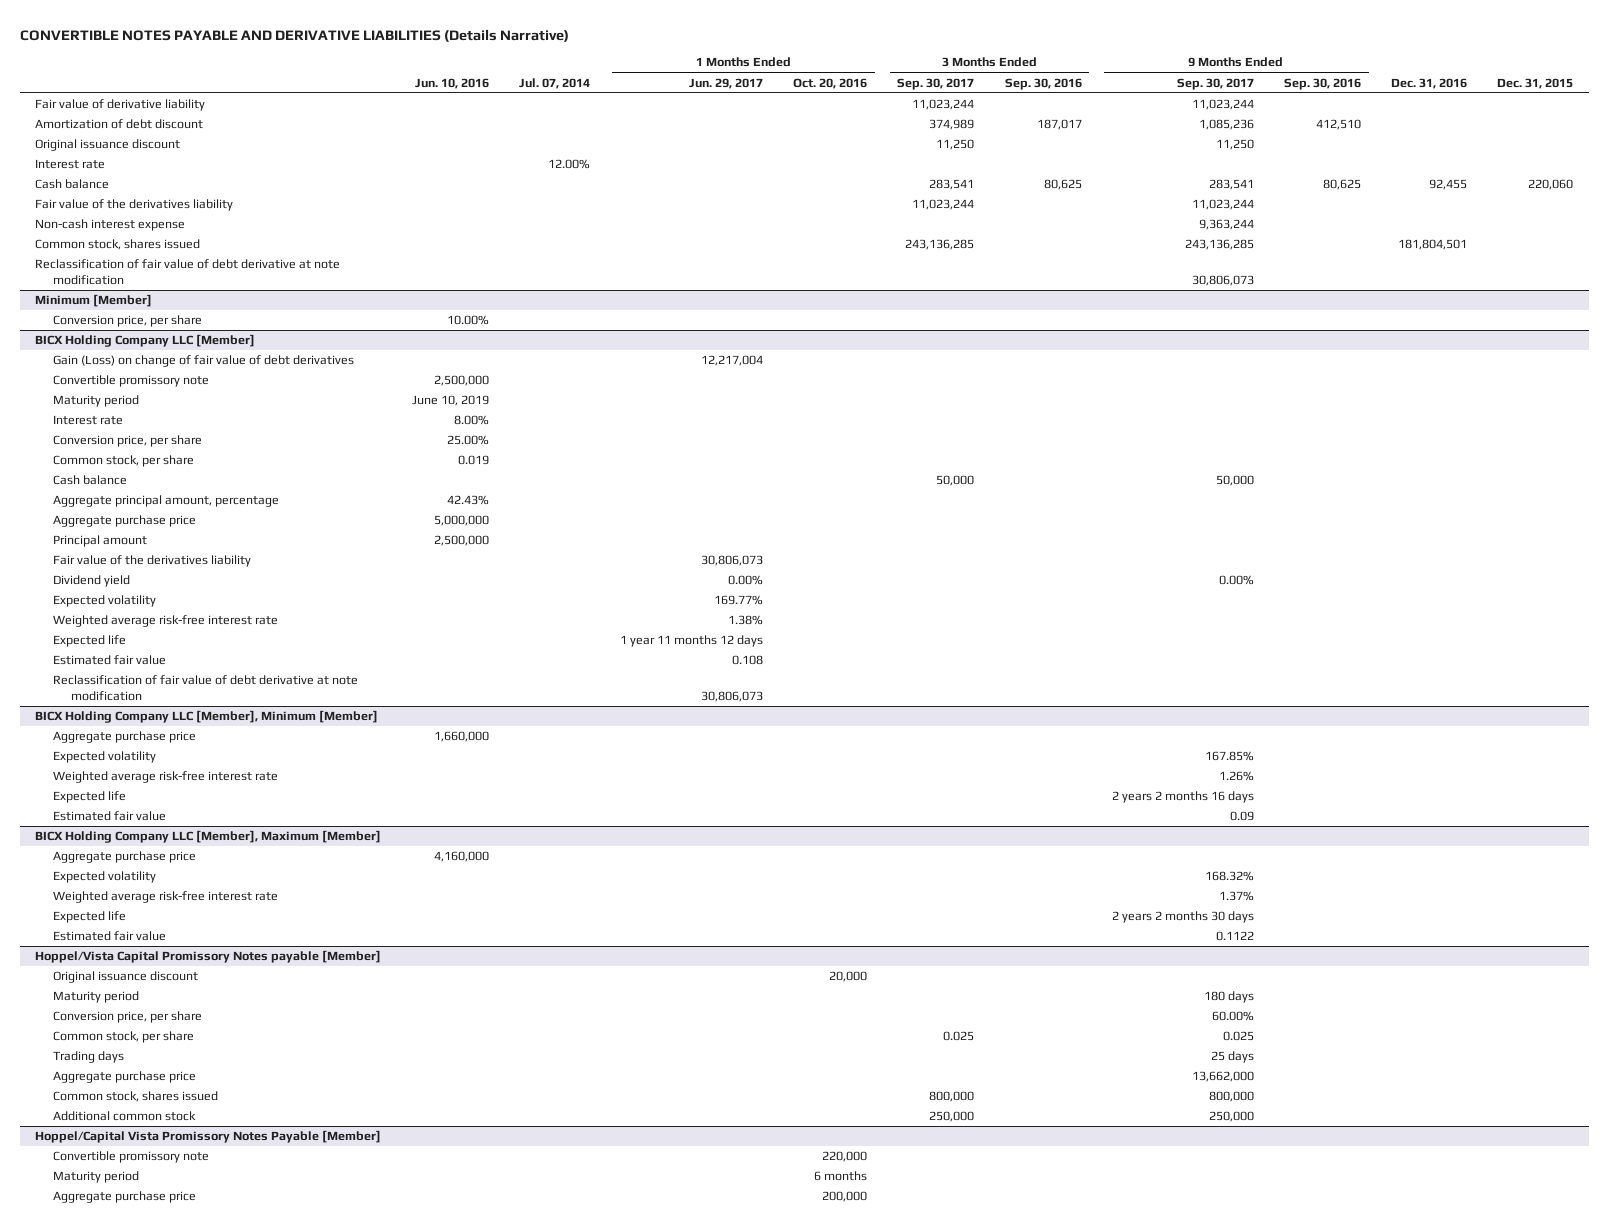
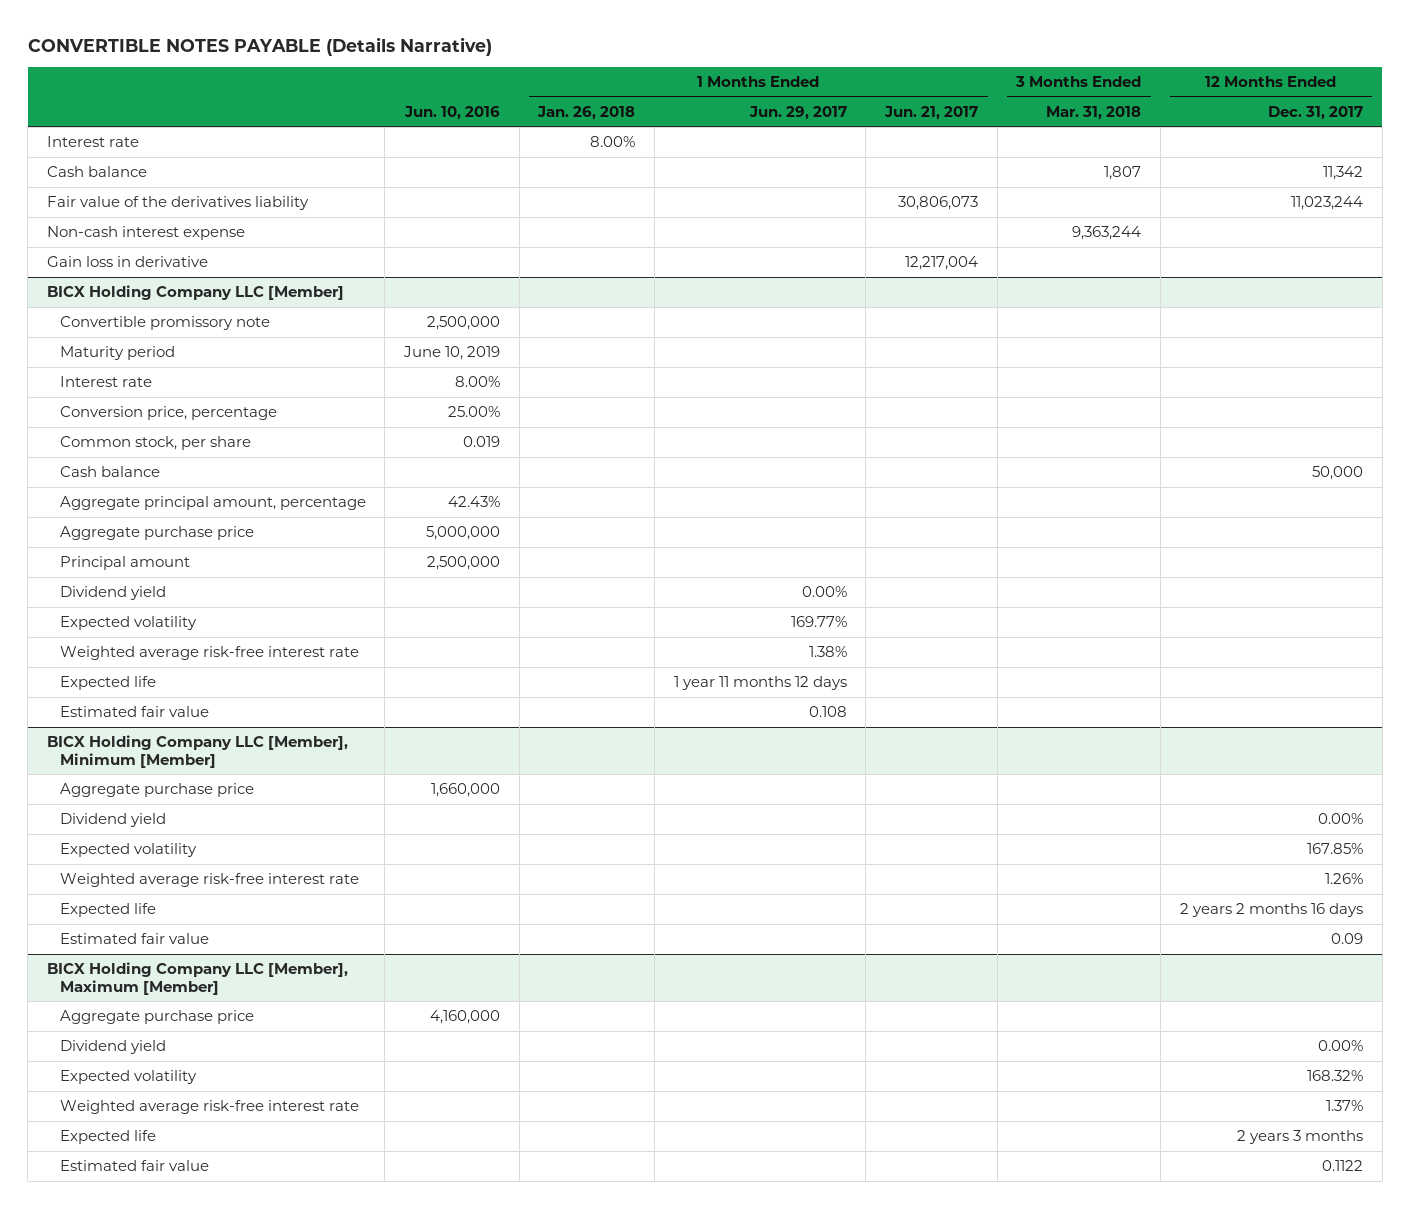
- CONVERTIBLE NOTES PAYABLE AND DERIVATIVE LIABILITIES (Details Narrative)
+ CONVERTIBLE NOTES PAYABLE (Details Narrative)
- | Jun. 10, 2016 | Jul. 07, 2014 | 1 Months Ended Jun. 29, 2017 | 1 Months Ended Oct. 20, 2016 | 3 Months Ended Sep. 30, 2017 | 3 Months Ended Sep. 30, 2016 | 9 Months Ended Sep. 30, 2017 | 9 Months Ended Sep. 30, 2016 | Dec. 31, 2016 | Dec. 31, 2015
+ | Jun. 10, 2016 | 1 Months Ended Jan. 26, 2018 | 1 Months Ended Jun. 29, 2017 | 1 Months Ended Jun. 21, 2017 | 3 Months Ended Mar. 31, 2018 | 12 Months Ended Dec. 31, 2017
- Fair value of derivative liability | | | | | 11,023,244 | | 11,023,244 | | |
- Amortization of debt discount | | | | | 374,989 | 187,017 | 1,085,236 | 412,510 | |
- Original issuance discount | | | | | 11,250 | | 11,250 | | |
- Common stock, shares issued | | | | | 243,136,285 | | 243,136,285 | | 181,804,501 |
- Reclassification of fair value of debt derivative at note modification | | | | | | | 30,806,073 | | |
- Minimum [Member]
- Conversion price, per share | 10.00% | | | | | | | | |
+ Gain loss in derivative | | | | 12,217,004 | |
@ BICX Holding Company LLC [Member]
- Gain (Loss) on change of fair value of debt derivatives | | | 12,217,004 | | | | | | |
- Conversion price, per share | 25.00% | | | | | | | | |
+ Conversion price, percentage | 25.00% | | | | |
- Fair value of the derivatives liability | | | 30,806,073 | | | | | | |
- Reclassification of fair value of debt derivative at note modification | | | 30,806,073 | | | | | | |
@ BICX Holding Company LLC [Member], Minimum [Member]
+ Dividend yield | | | | | | 0.00%
@ BICX Holding Company LLC [Member], Maximum [Member]
+ Dividend yield | | | | | | 0.00%
- Hoppel/Vista Capital Promissory Notes payable [Member]
- Original issuance discount | | | | 20,000 | | | | | |
- Maturity period | | | | | | | 180 days | | |
- Conversion price, per share | | | | | | | 60.00% | | |
- Common stock, per share | | | | | 0.025 | | 0.025 | | |
- Trading days | | | | | | | 25 days | | |
- Aggregate purchase price | | | | | | | 13,662,000 | | |
- Common stock, shares issued | | | | | 800,000 | | 800,000 | | |
- Additional common stock | | | | | 250,000 | | 250,000 | | |
- Hoppel/Capital Vista Promissory Notes Payable [Member]
- Convertible promissory note | | | | 220,000 | | | | | |
- Maturity period | | | | 6 months | | | | | |
- Aggregate purchase price | | | | 200,000 | | | | | |

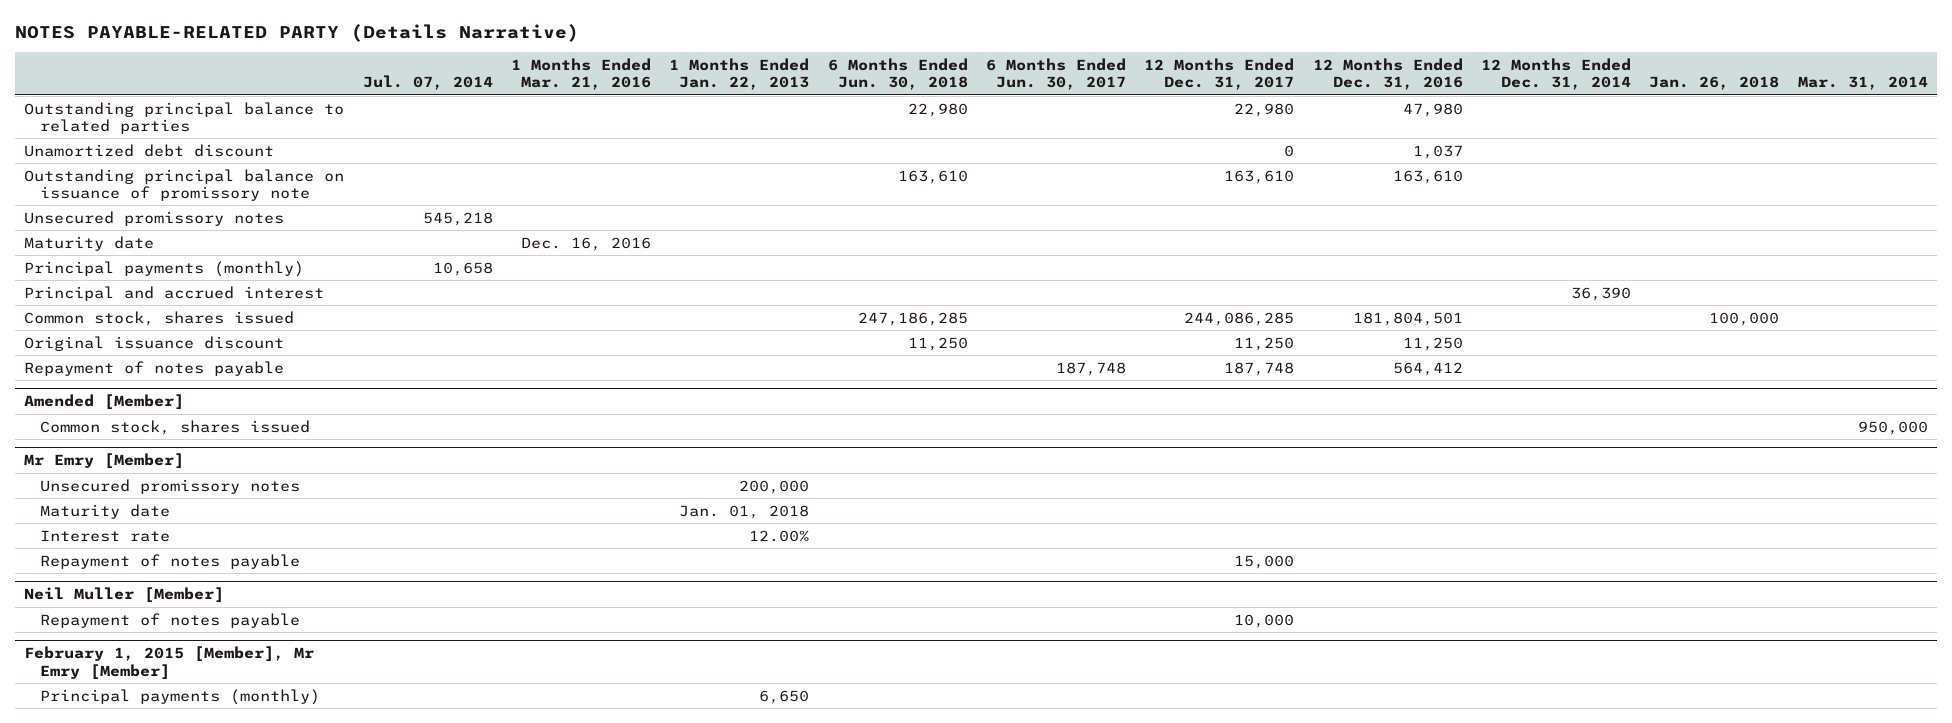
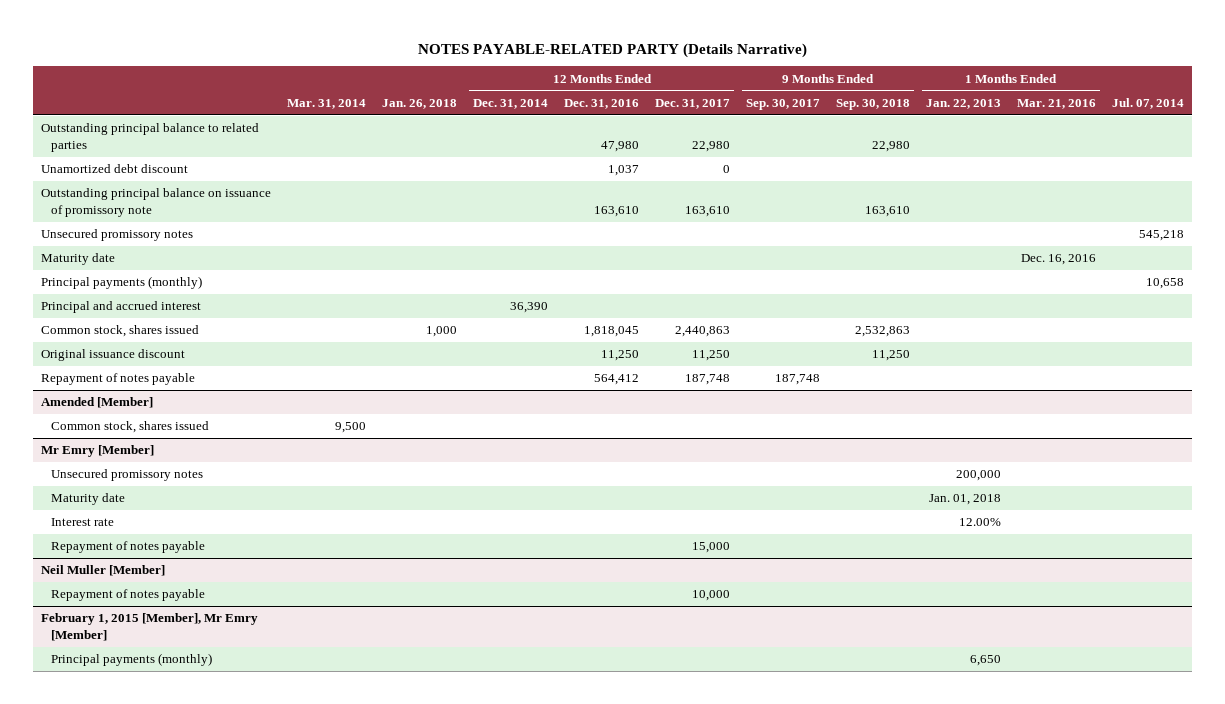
- | Jul. 07, 2014 | 1 Months Ended Mar. 21, 2016 | 1 Months Ended Jan. 22, 2013 | 6 Months Ended Jun. 30, 2018 | 6 Months Ended Jun. 30, 2017 | 12 Months Ended Dec. 31, 2017 | 12 Months Ended Dec. 31, 2016 | 12 Months Ended Dec. 31, 2014 | Jan. 26, 2018 | Mar. 31, 2014
+ | Mar. 31, 2014 | Jan. 26, 2018 | 12 Months Ended Dec. 31, 2014 | 12 Months Ended Dec. 31, 2016 | 12 Months Ended Dec. 31, 2017 | 9 Months Ended Sep. 30, 2017 | 9 Months Ended Sep. 30, 2018 | 1 Months Ended Jan. 22, 2013 | 1 Months Ended Mar. 21, 2016 | Jul. 07, 2014
- Common stock, shares issued | | | | 247,186,285 | | 244,086,285 | 181,804,501 | | 100,000 |
+ Common stock, shares issued | | 1,000 | | 1,818,045 | 2,440,863 | | 2,532,863 | | |
@ Amended [Member]
- Common stock, shares issued | | | | | | | | | | 950,000
+ Common stock, shares issued | 9,500 | | | | | | | | |

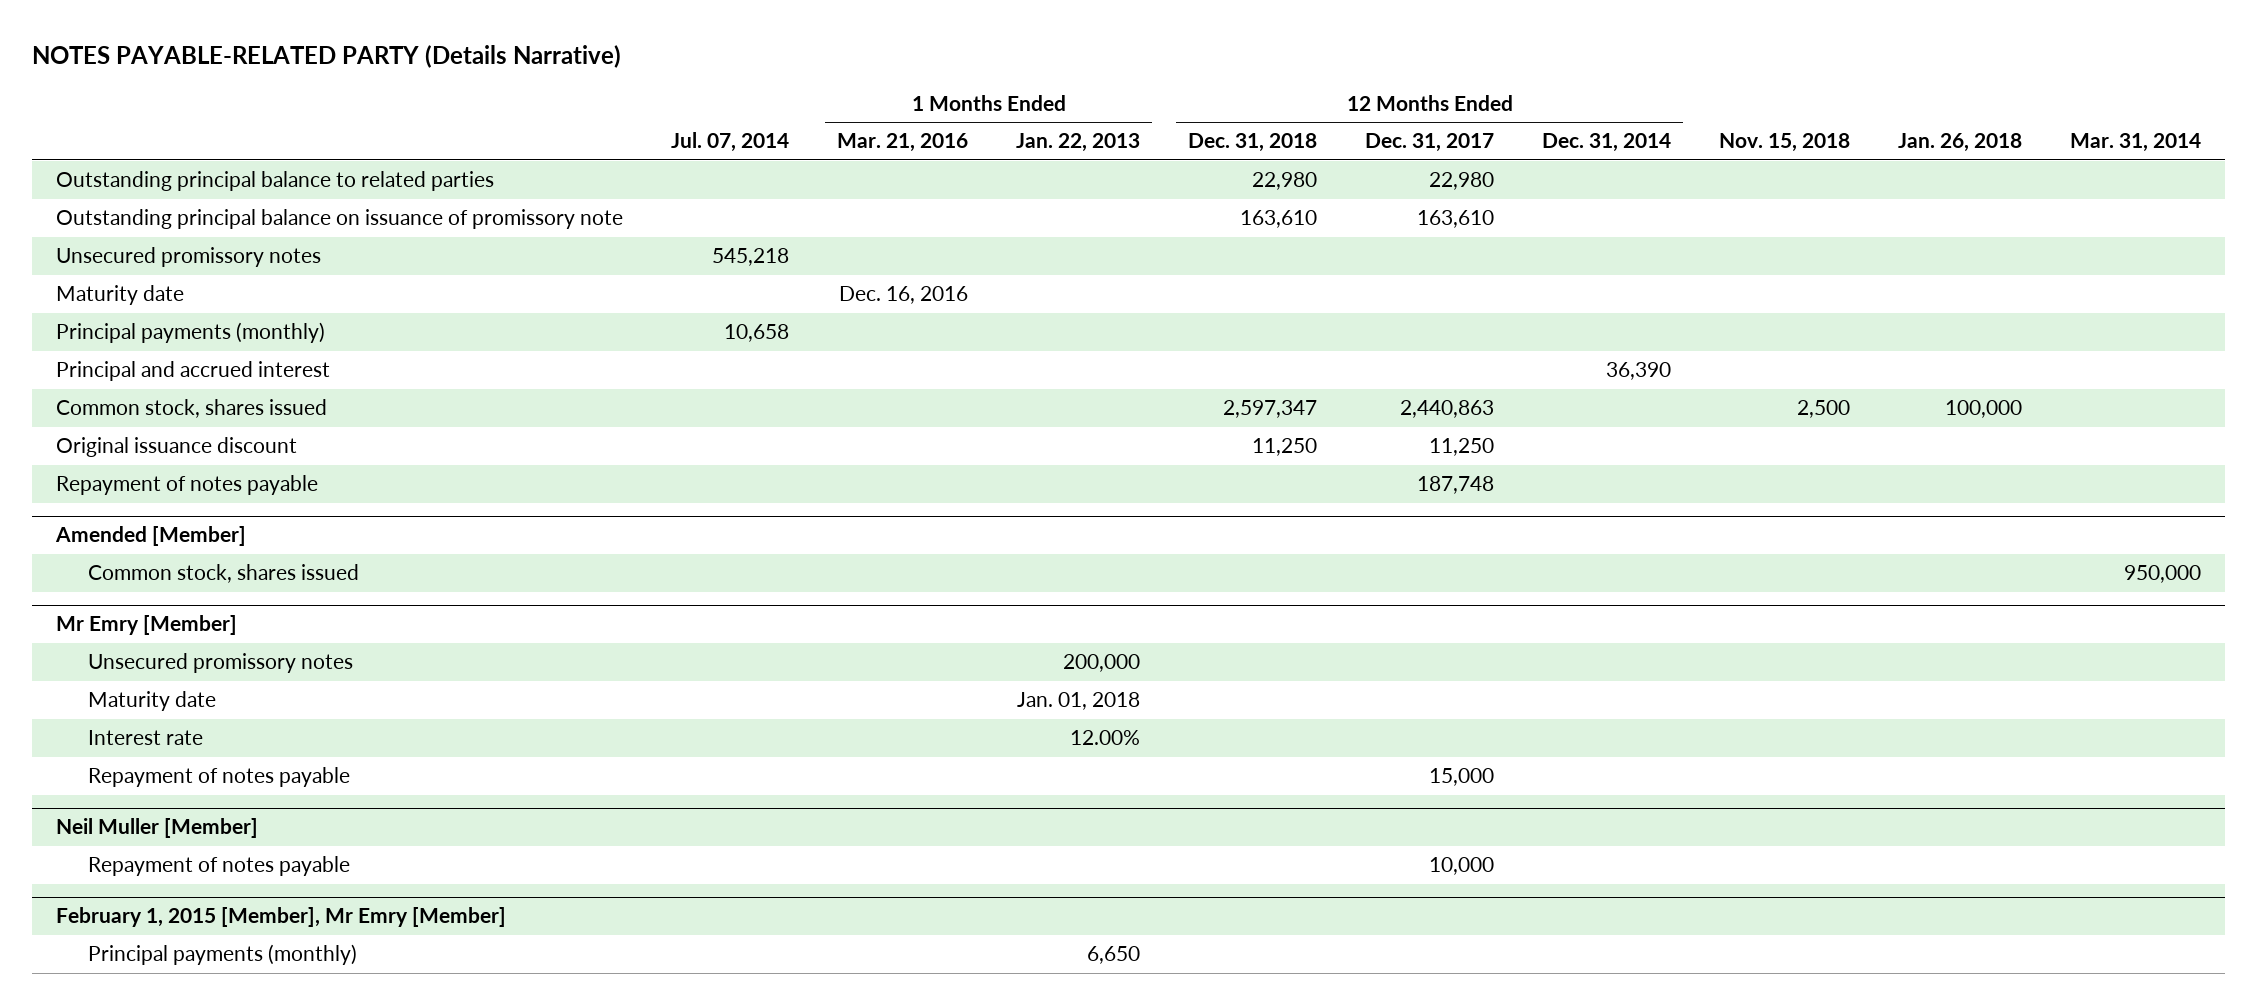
- | Mar. 31, 2014 | Jan. 26, 2018 | 12 Months Ended Dec. 31, 2014 | 12 Months Ended Dec. 31, 2016 | 12 Months Ended Dec. 31, 2017 | 9 Months Ended Sep. 30, 2017 | 9 Months Ended Sep. 30, 2018 | 1 Months Ended Jan. 22, 2013 | 1 Months Ended Mar. 21, 2016 | Jul. 07, 2014
+ | Jul. 07, 2014 | 1 Months Ended Mar. 21, 2016 | 1 Months Ended Jan. 22, 2013 | 12 Months Ended Dec. 31, 2018 | 12 Months Ended Dec. 31, 2017 | 12 Months Ended Dec. 31, 2014 | Nov. 15, 2018 | Jan. 26, 2018 | Mar. 31, 2014
- Unamortized debt discount | | | | 1,037 | 0 | | | | |
- Common stock, shares issued | | 1,000 | | 1,818,045 | 2,440,863 | | 2,532,863 | | |
+ Common stock, shares issued | | | | 2,597,347 | 2,440,863 | | 2,500 | 100,000 |
@ Amended [Member]
- Common stock, shares issued | 9,500 | | | | | | | | |
+ Common stock, shares issued | | | | | | | | | 950,000

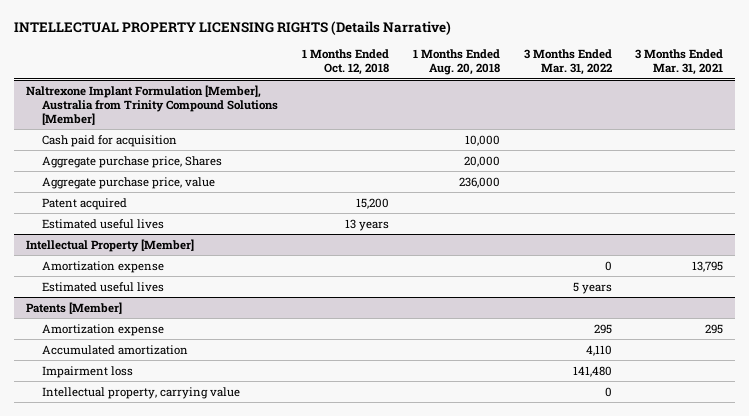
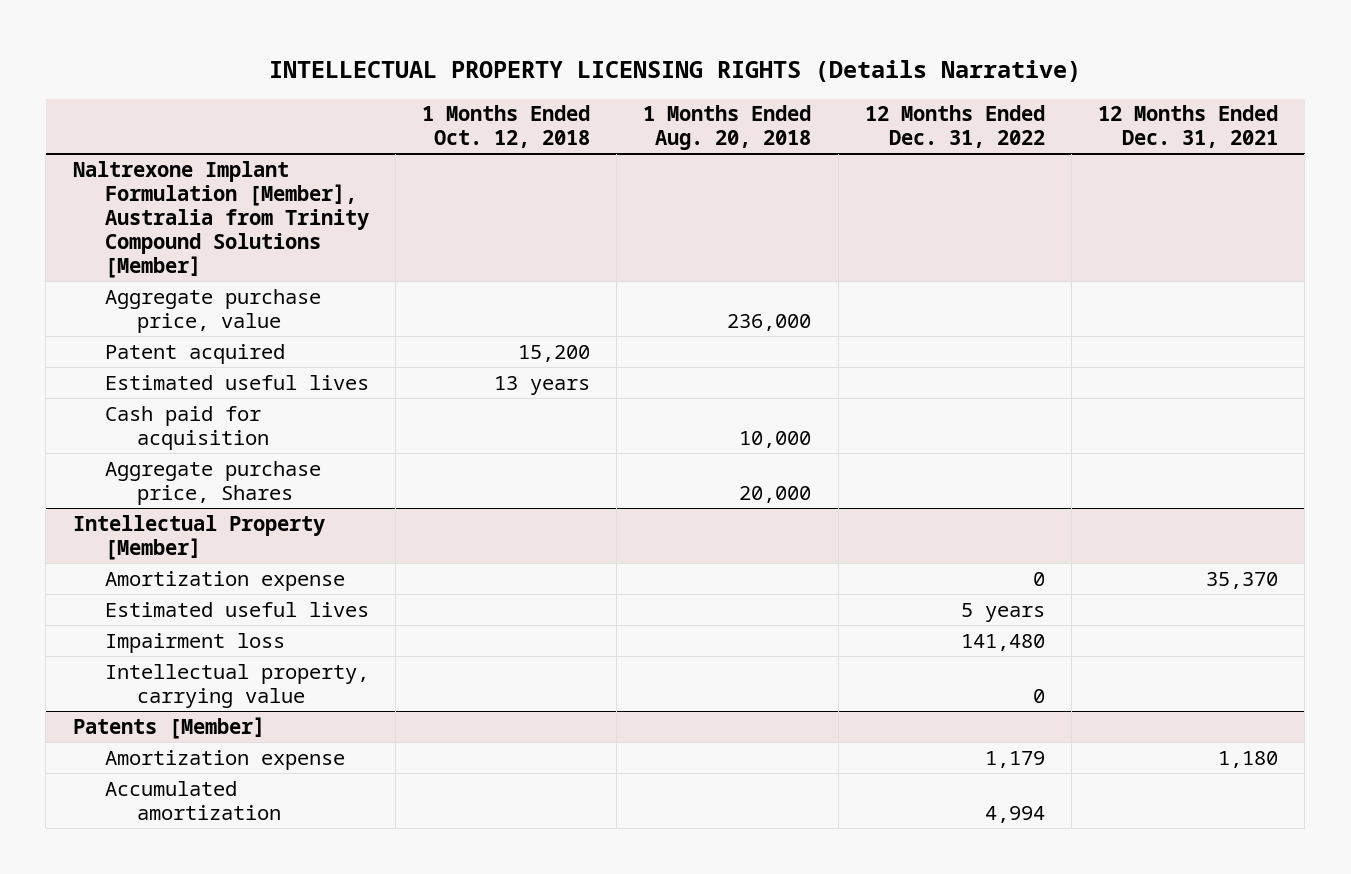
- | 1 Months Ended Oct. 12, 2018 | 1 Months Ended Aug. 20, 2018 | 3 Months Ended Mar. 31, 2022 | 3 Months Ended Mar. 31, 2021
+ | 1 Months Ended Oct. 12, 2018 | 1 Months Ended Aug. 20, 2018 | 12 Months Ended Dec. 31, 2022 | 12 Months Ended Dec. 31, 2021
@ Naltrexone Implant Formulation [Member], Australia from Trinity Compound Solutions [Member]
moved down: Cash paid for acquisition | | 10,000 | |
moved down: Aggregate purchase price, Shares | | 20,000 | |
@ Intellectual Property [Member]
+ Impairment loss | | | 141,480 |
+ Intellectual property, carrying value | | | 0 |
@ Patents [Member]
- Impairment loss | | | 141,480 |
- Intellectual property, carrying value | | | 0 |

